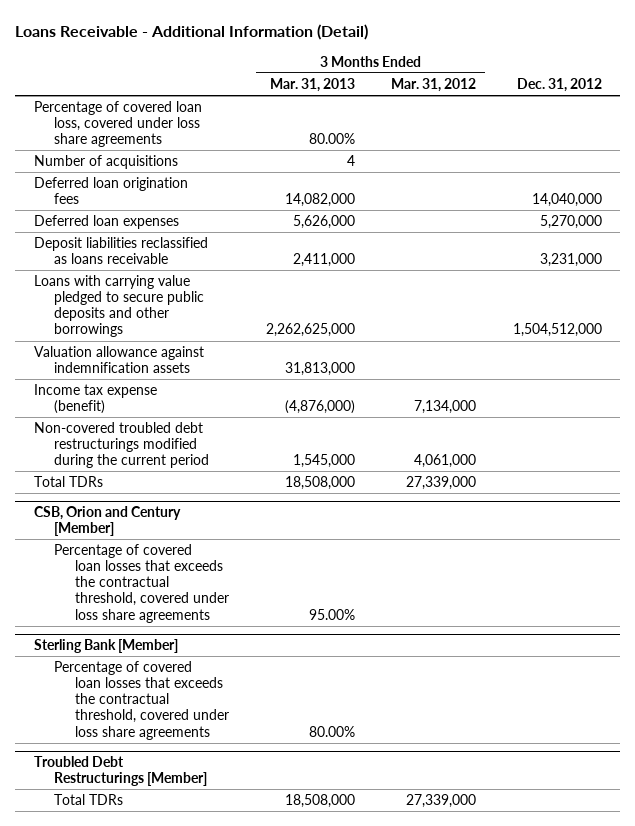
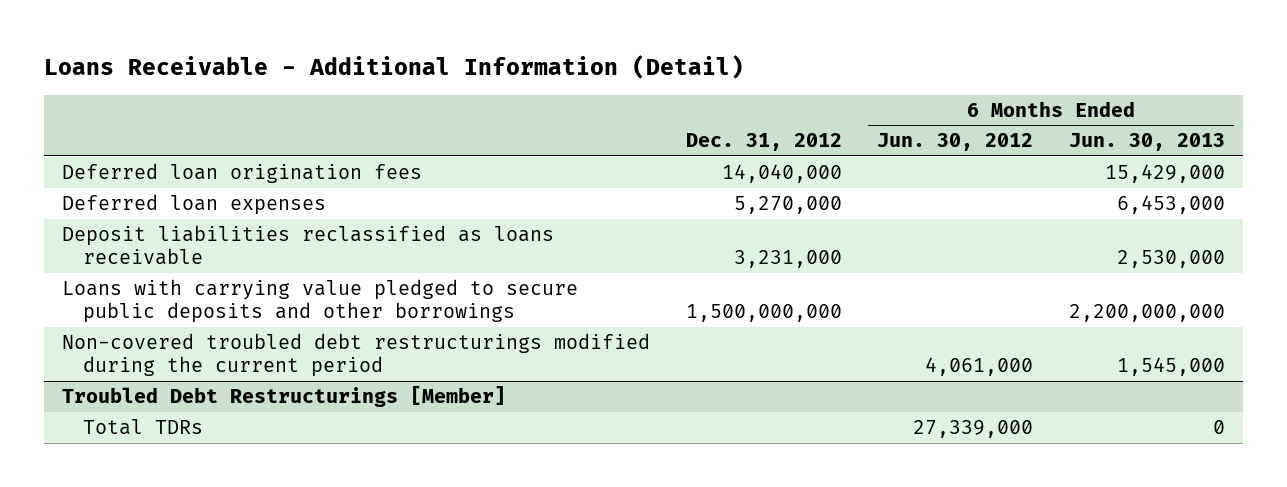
- | 3 Months Ended Mar. 31, 2013 | 3 Months Ended Mar. 31, 2012 | Dec. 31, 2012
+ | Dec. 31, 2012 | 6 Months Ended Jun. 30, 2012 | 6 Months Ended Jun. 30, 2013
- Percentage of covered loan loss, covered under loss share agreements | 80.00% | |
- Number of acquisitions | 4 | |
- Loans with carrying value pledged to secure public deposits and other borrowings | 2,262,625,000 | | 1,504,512,000
- Valuation allowance against indemnification assets | 31,813,000 | |
- Income tax expense (benefit) | (4,876,000) | 7,134,000 |
+ Loans with carrying value pledged to secure public deposits and other borrowings | 1,500,000,000 | | 2,200,000,000
- Total TDRs | 18,508,000 | 27,339,000 |
- CSB, Orion and Century [Member]
- Percentage of covered loan losses that exceeds the contractual threshold, covered under loss share agreements | 95.00% | |
- Sterling Bank [Member]
- Percentage of covered loan losses that exceeds the contractual threshold, covered under loss share agreements | 80.00% | |

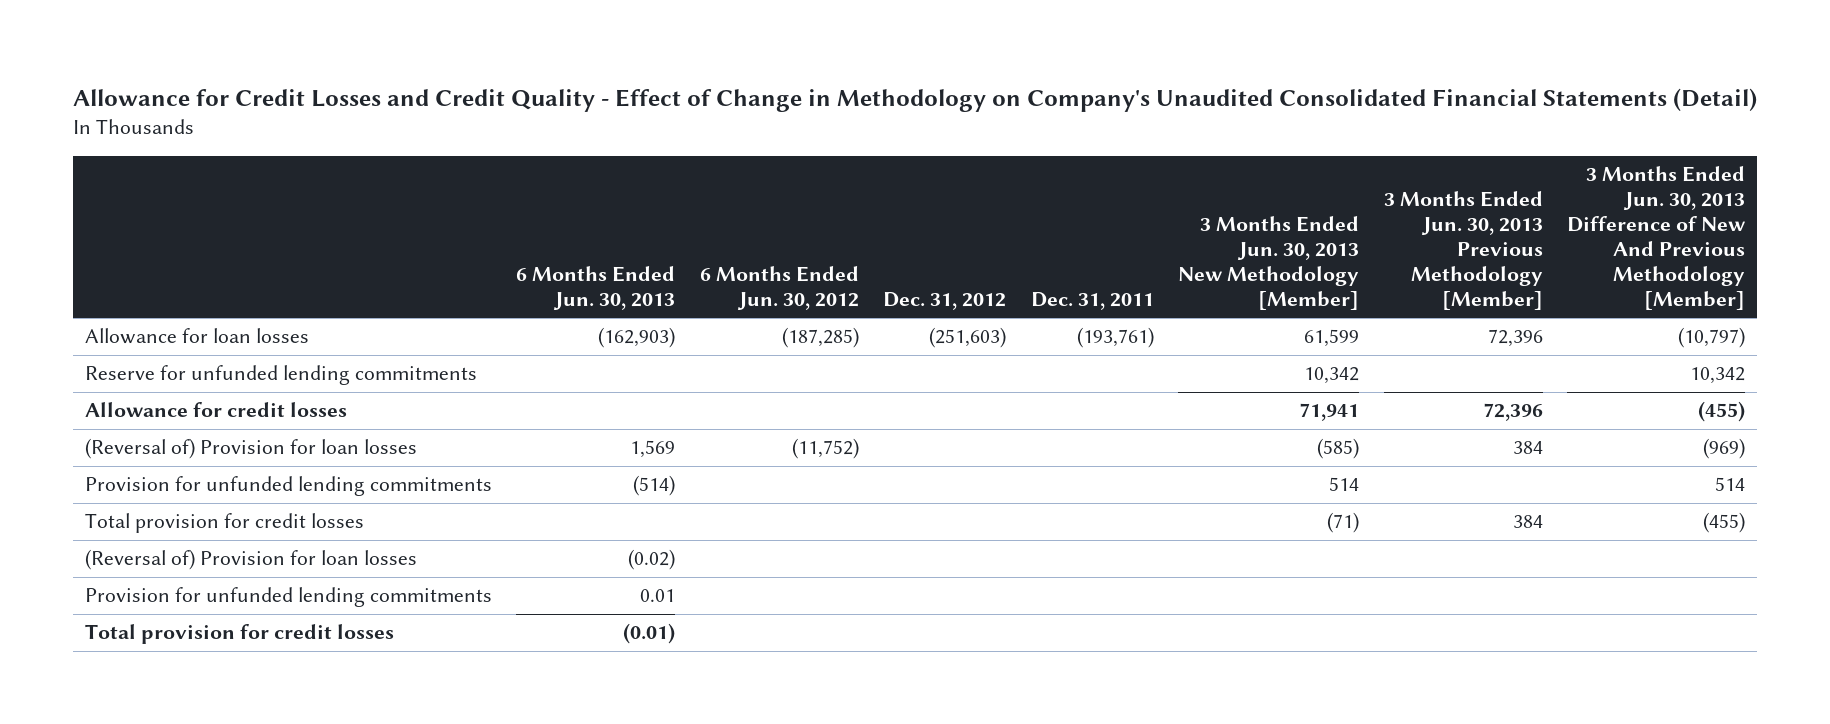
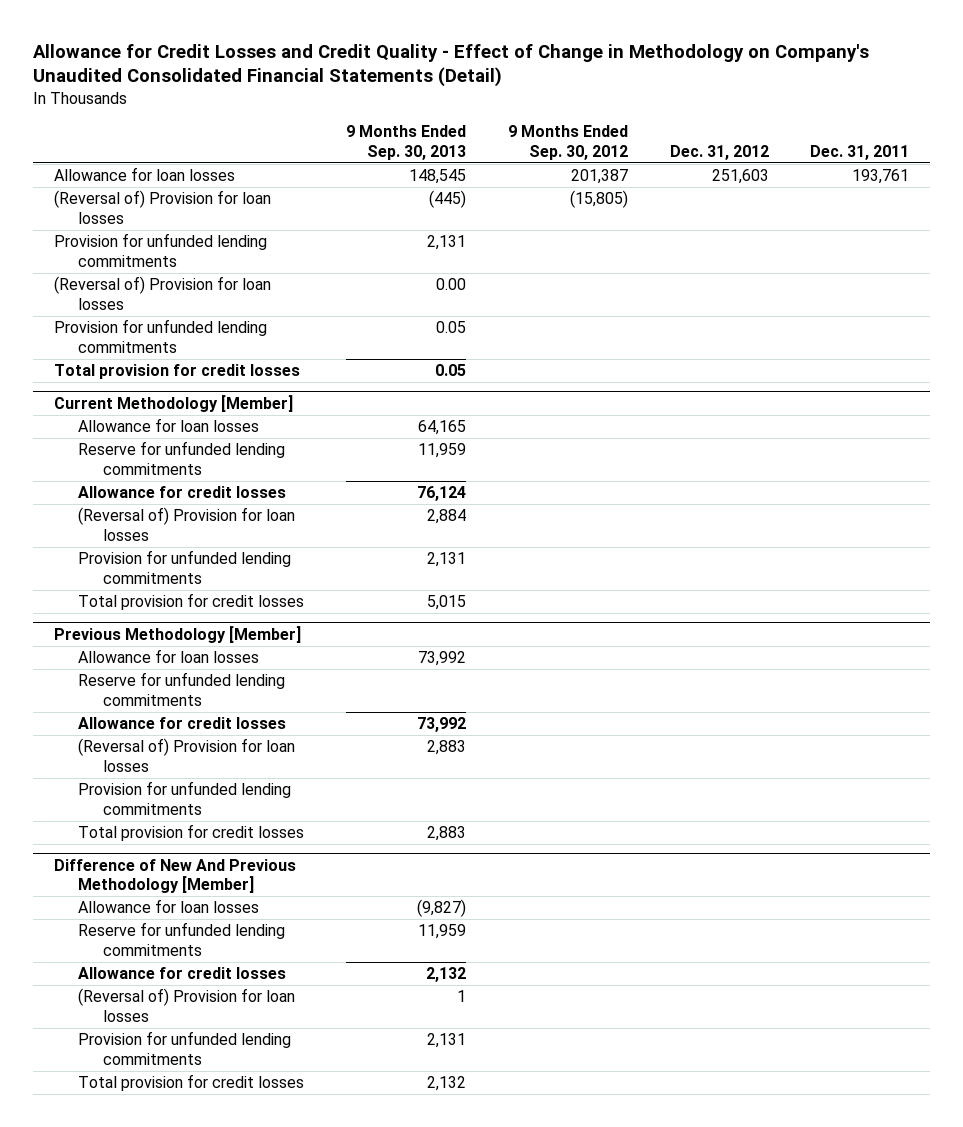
- | 6 Months Ended Jun. 30, 2013 | 6 Months Ended Jun. 30, 2012 | Dec. 31, 2012 | Dec. 31, 2011 | 3 Months Ended Jun. 30, 2013 New Methodology [Member] | 3 Months Ended Jun. 30, 2013 Previous Methodology [Member] | 3 Months Ended Jun. 30, 2013 Difference of New And Previous Methodology [Member]
+ | 9 Months Ended Sep. 30, 2013 | 9 Months Ended Sep. 30, 2012 | Dec. 31, 2012 | Dec. 31, 2011
- Allowance for loan losses | (162,903) | (187,285) | (251,603) | (193,761) | 61,599 | 72,396 | (10,797)
- Reserve for unfunded lending commitments | | | | | 10,342 | | 10,342
- Allowance for credit losses | | | | | 71,941 | 72,396 | (455)
+ Allowance for loan losses | 148,545 | 201,387 | 251,603 | 193,761
- Total provision for credit losses | | | | | (71) | 384 | (455)
+ Current Methodology [Member]
+ Allowance for loan losses | 64,165 | | |
+ Reserve for unfunded lending commitments | 11,959 | | |
+ Allowance for credit losses | 76,124 | | |
+ (Reversal of) Provision for loan losses | 2,884 | | |
+ Provision for unfunded lending commitments | 2,131 | | |
+ Total provision for credit losses | 5,015 | | |
+ Previous Methodology [Member]
+ Allowance for loan losses | 73,992 | | |
+ Reserve for unfunded lending commitments
+ Allowance for credit losses | 73,992 | | |
+ (Reversal of) Provision for loan losses | 2,883 | | |
+ Provision for unfunded lending commitments
+ Total provision for credit losses | 2,883 | | |
+ Difference of New And Previous Methodology [Member]
+ Allowance for loan losses | (9,827) | | |
+ Reserve for unfunded lending commitments | 11,959 | | |
+ Allowance for credit losses | 2,132 | | |
+ (Reversal of) Provision for loan losses | 1 | | |
+ Provision for unfunded lending commitments | 2,131 | | |
+ Total provision for credit losses | 2,132 | | |

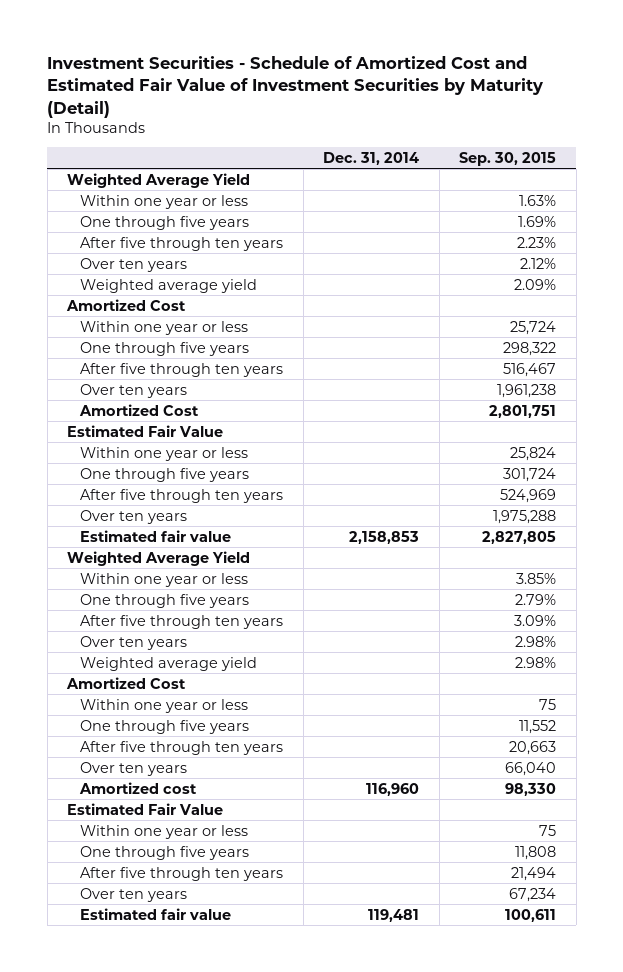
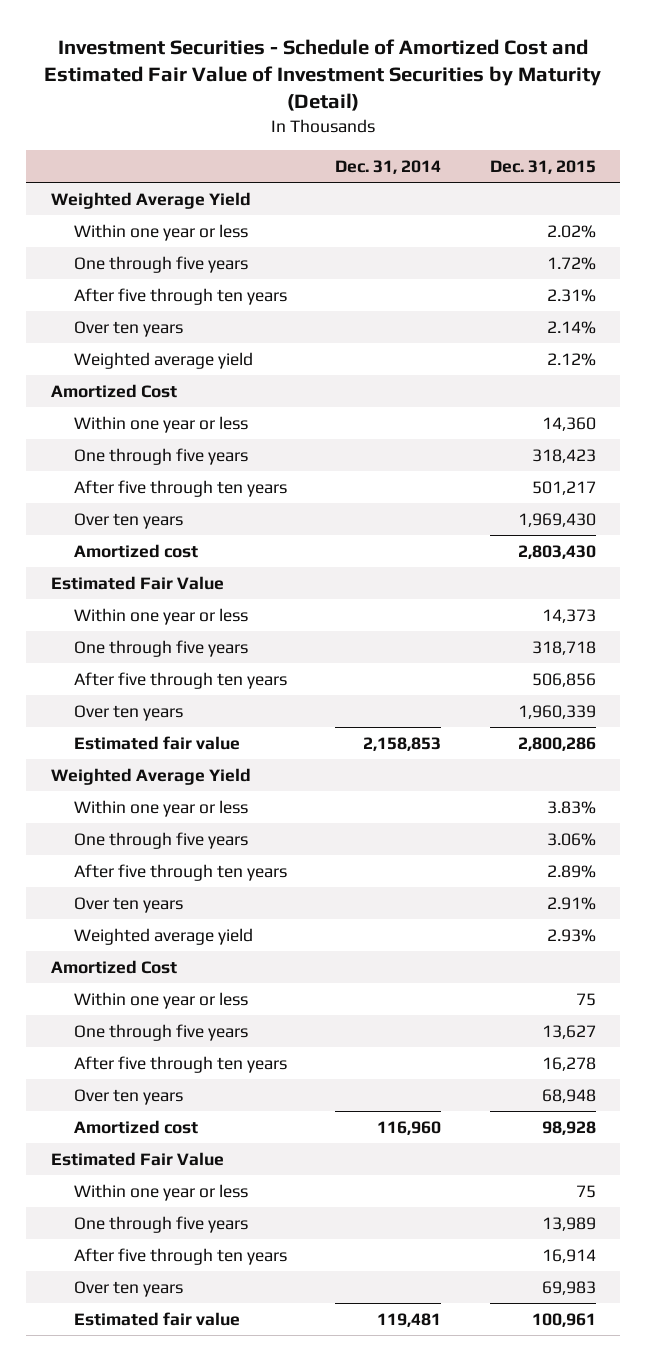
- | Dec. 31, 2014 | Sep. 30, 2015
+ | Dec. 31, 2014 | Dec. 31, 2015
- Amortized Cost | | 2,801,751
+ Amortized cost | | 2,803,430

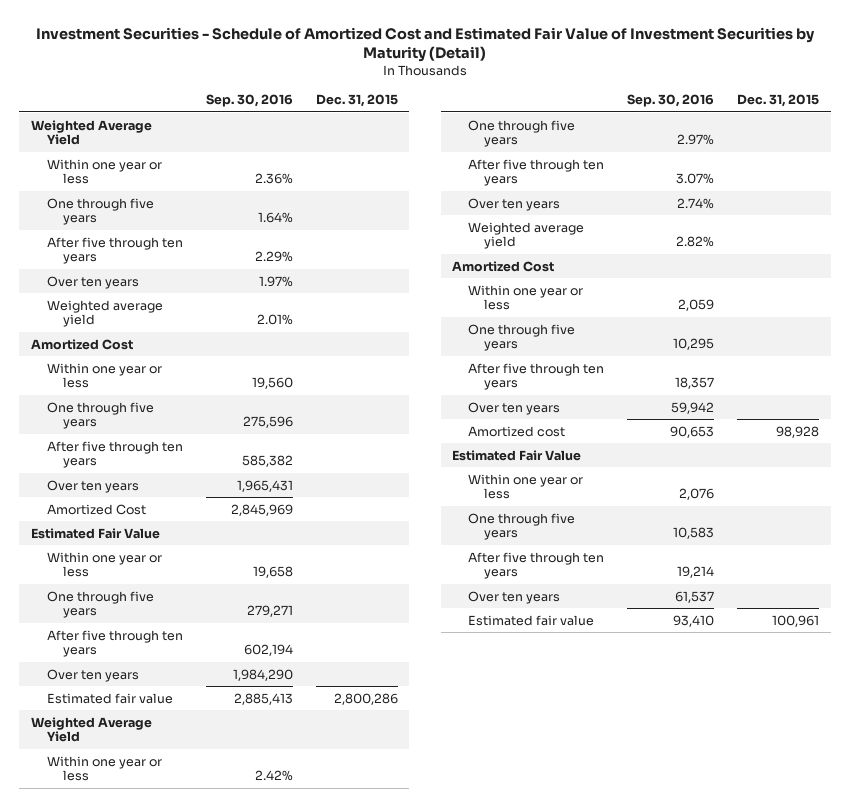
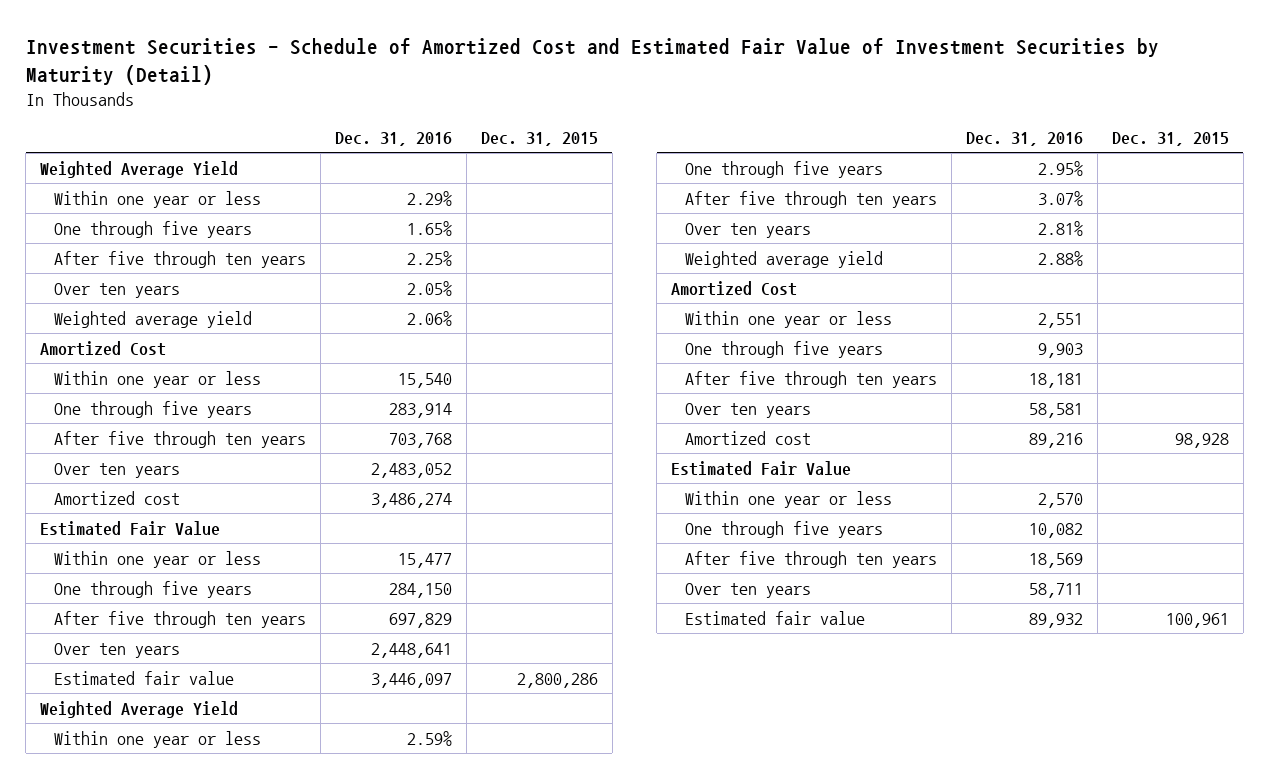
- | Sep. 30, 2016 | Dec. 31, 2015
+ | Dec. 31, 2016 | Dec. 31, 2015
- Amortized Cost | 2,845,969 |
+ Amortized cost | 3,486,274 |

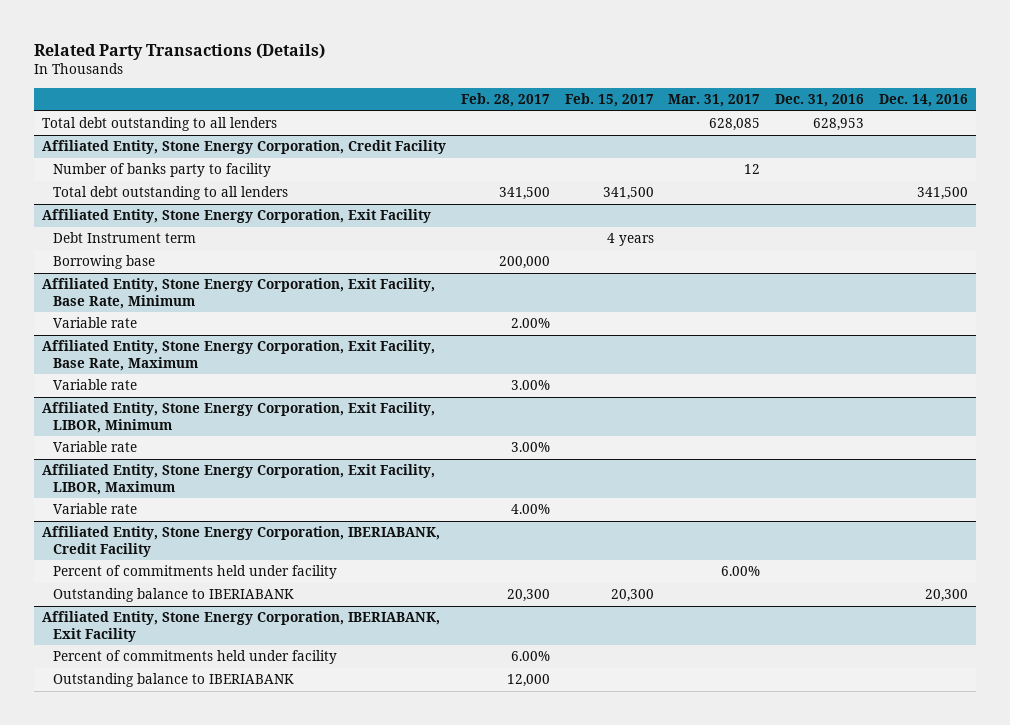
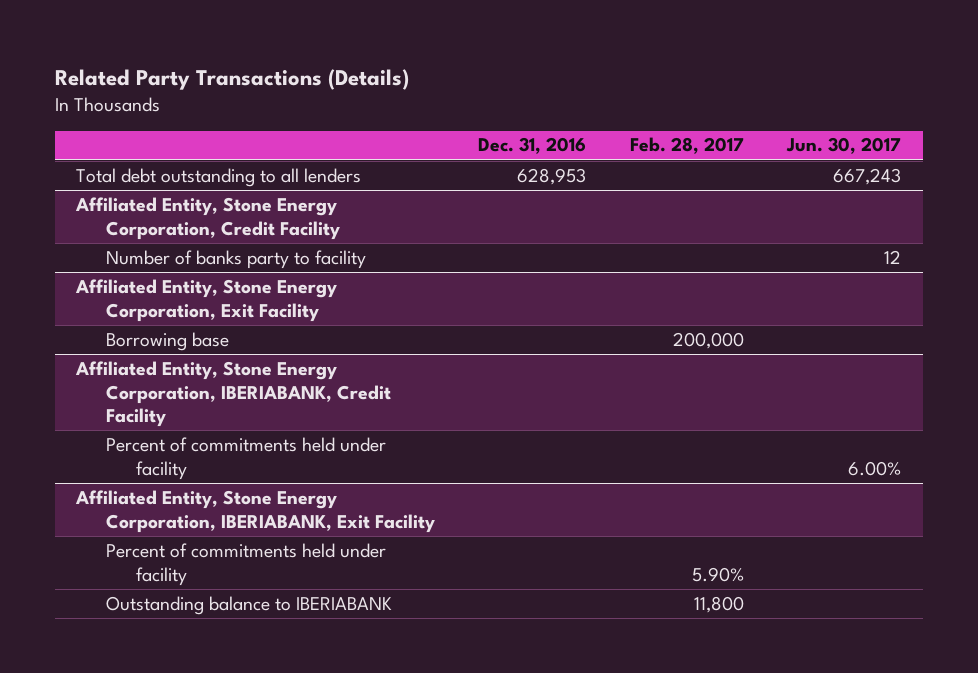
- | Feb. 28, 2017 | Feb. 15, 2017 | Mar. 31, 2017 | Dec. 31, 2016 | Dec. 14, 2016
+ | Dec. 31, 2016 | Feb. 28, 2017 | Jun. 30, 2017
@ Affiliated Entity, Stone Energy Corporation, Credit Facility
- Total debt outstanding to all lenders | 341,500 | 341,500 | | | 341,500
@ Affiliated Entity, Stone Energy Corporation, Exit Facility
- Debt Instrument term | | 4 years | | |
- Affiliated Entity, Stone Energy Corporation, Exit Facility, Base Rate, Minimum
- Variable rate | 2.00% | | | |
- Affiliated Entity, Stone Energy Corporation, Exit Facility, Base Rate, Maximum
- Variable rate | 3.00% | | | |
- Affiliated Entity, Stone Energy Corporation, Exit Facility, LIBOR, Minimum
- Variable rate | 3.00% | | | |
- Affiliated Entity, Stone Energy Corporation, Exit Facility, LIBOR, Maximum
- Variable rate | 4.00% | | | |
@ Affiliated Entity, Stone Energy Corporation, IBERIABANK, Credit Facility
- Outstanding balance to IBERIABANK | 20,300 | 20,300 | | | 20,300
@ Affiliated Entity, Stone Energy Corporation, IBERIABANK, Exit Facility
- Percent of commitments held under facility | 6.00% | | | |
- Outstanding balance to IBERIABANK | 12,000 | | | |
+ Percent of commitments held under facility | | 5.90% |
+ Outstanding balance to IBERIABANK | | 11,800 |

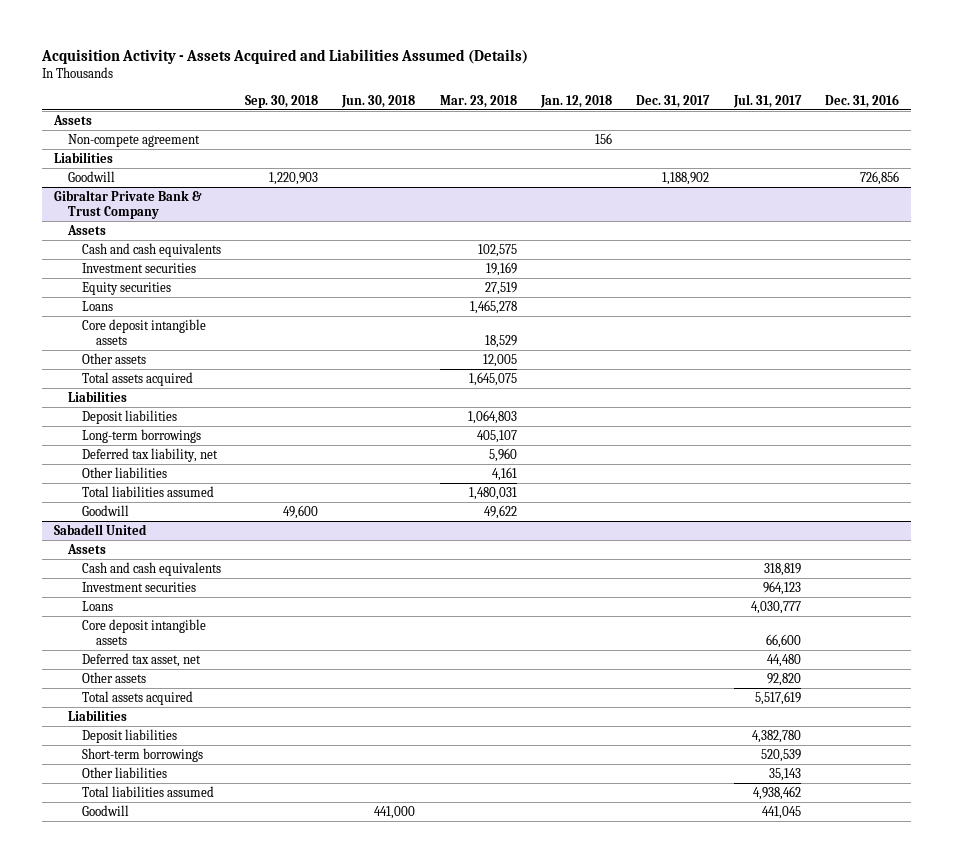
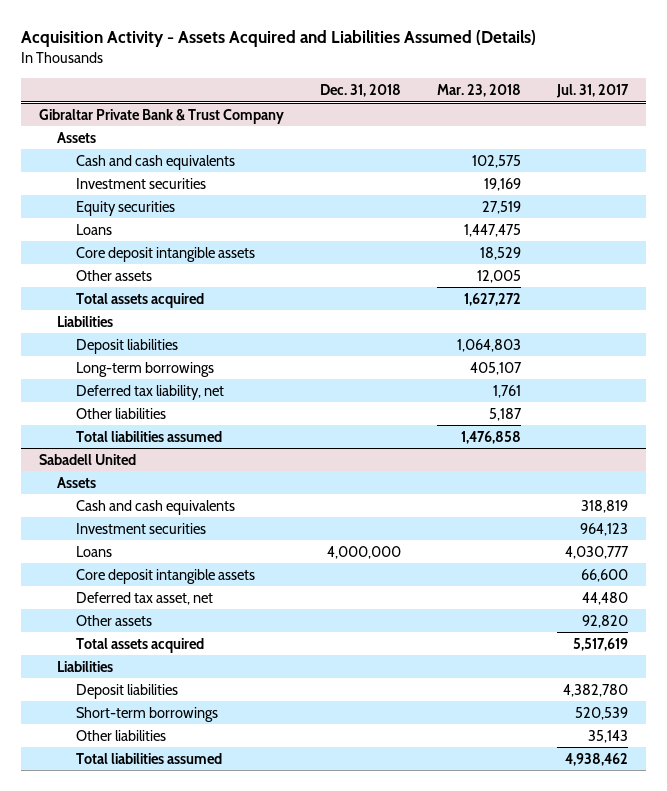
- | Sep. 30, 2018 | Jun. 30, 2018 | Mar. 23, 2018 | Jan. 12, 2018 | Dec. 31, 2017 | Jul. 31, 2017 | Dec. 31, 2016
+ | Dec. 31, 2018 | Mar. 23, 2018 | Jul. 31, 2017
- Assets
- Non-compete agreement | | | | 156 | | |
- Liabilities
- Goodwill | 1,220,903 | | | | 1,188,902 | | 726,856
@ Gibraltar Private Bank & Trust Company
- Loans | | | 1,465,278 | | | |
+ Loans | | 1,447,475 |
- Total assets acquired | | | 1,645,075 | | | |
+ Total assets acquired | | 1,627,272 |
- Deferred tax liability, net | | | 5,960 | | | |
- Other liabilities | | | 4,161 | | | |
- Total liabilities assumed | | | 1,480,031 | | | |
- Goodwill | 49,600 | | 49,622 | | | |
+ Deferred tax liability, net | | 1,761 |
+ Other liabilities | | 5,187 |
+ Total liabilities assumed | | 1,476,858 |
@ Sabadell United
- Goodwill | | 441,000 | | | | 441,045 |

